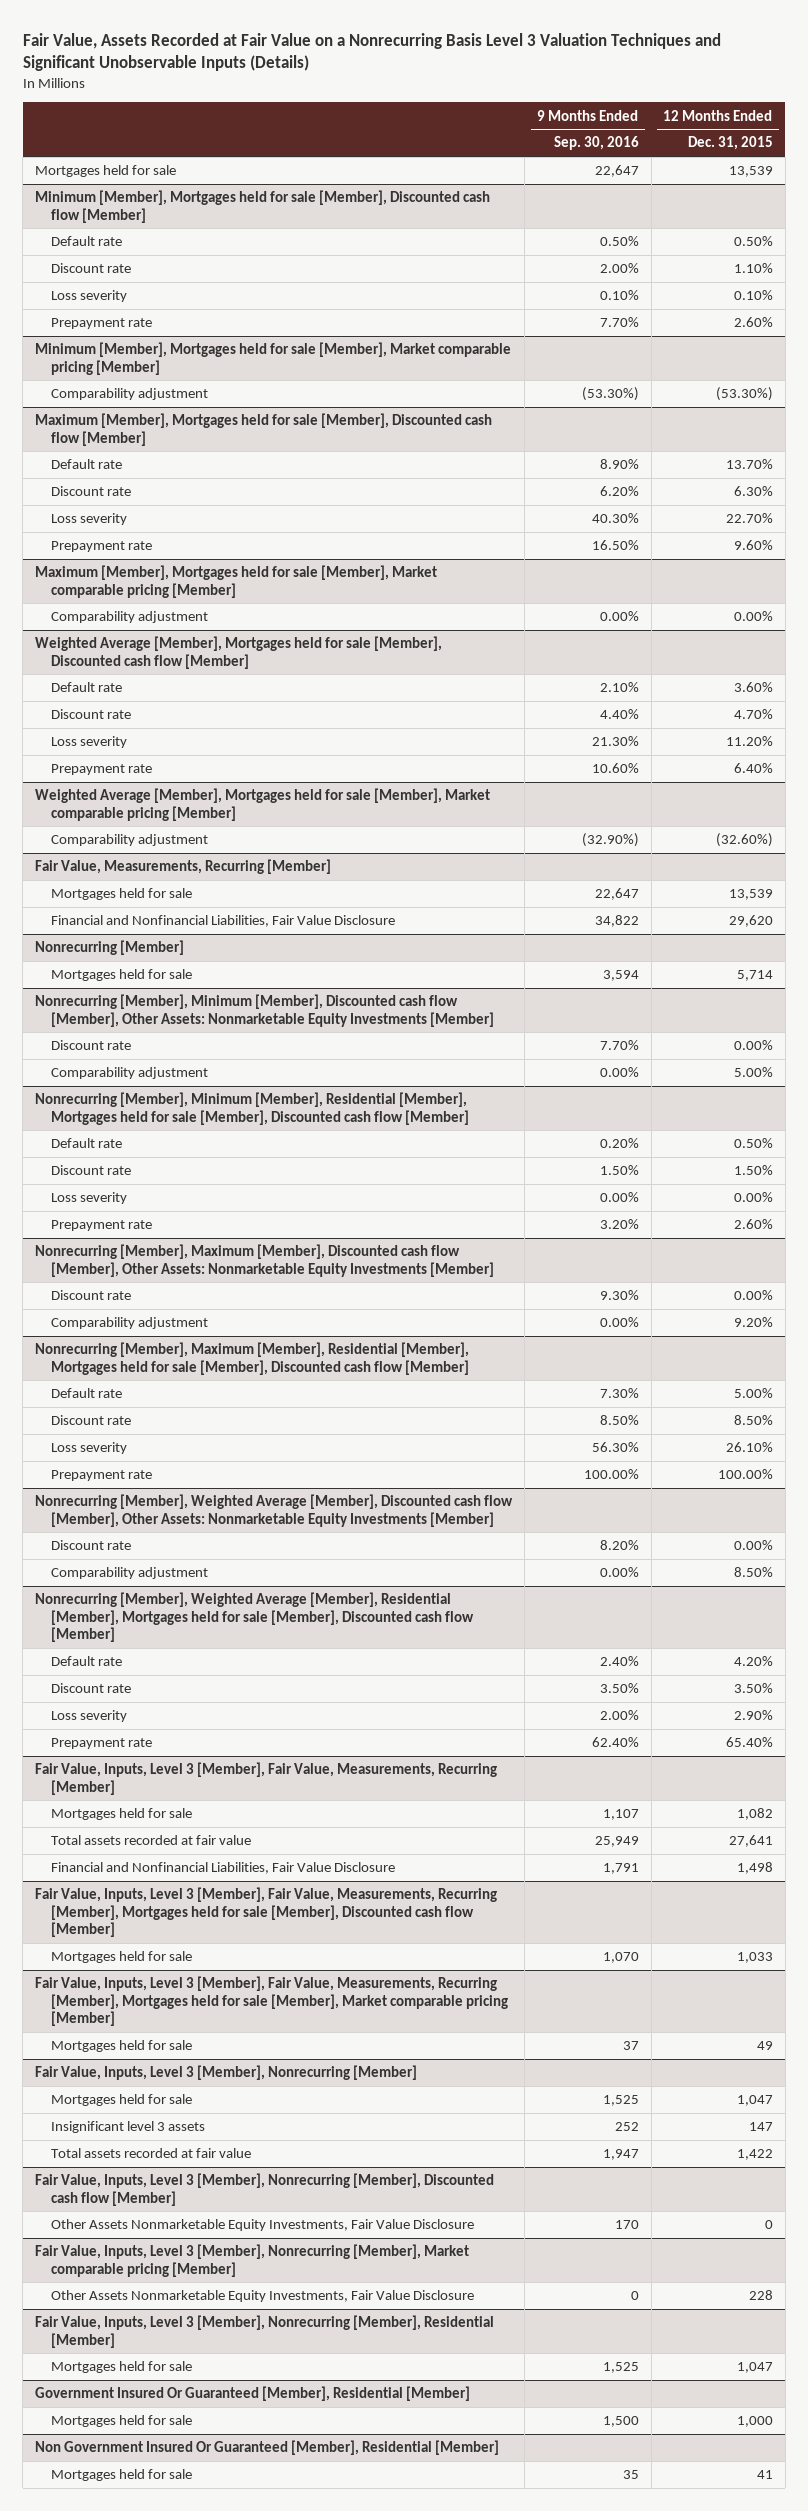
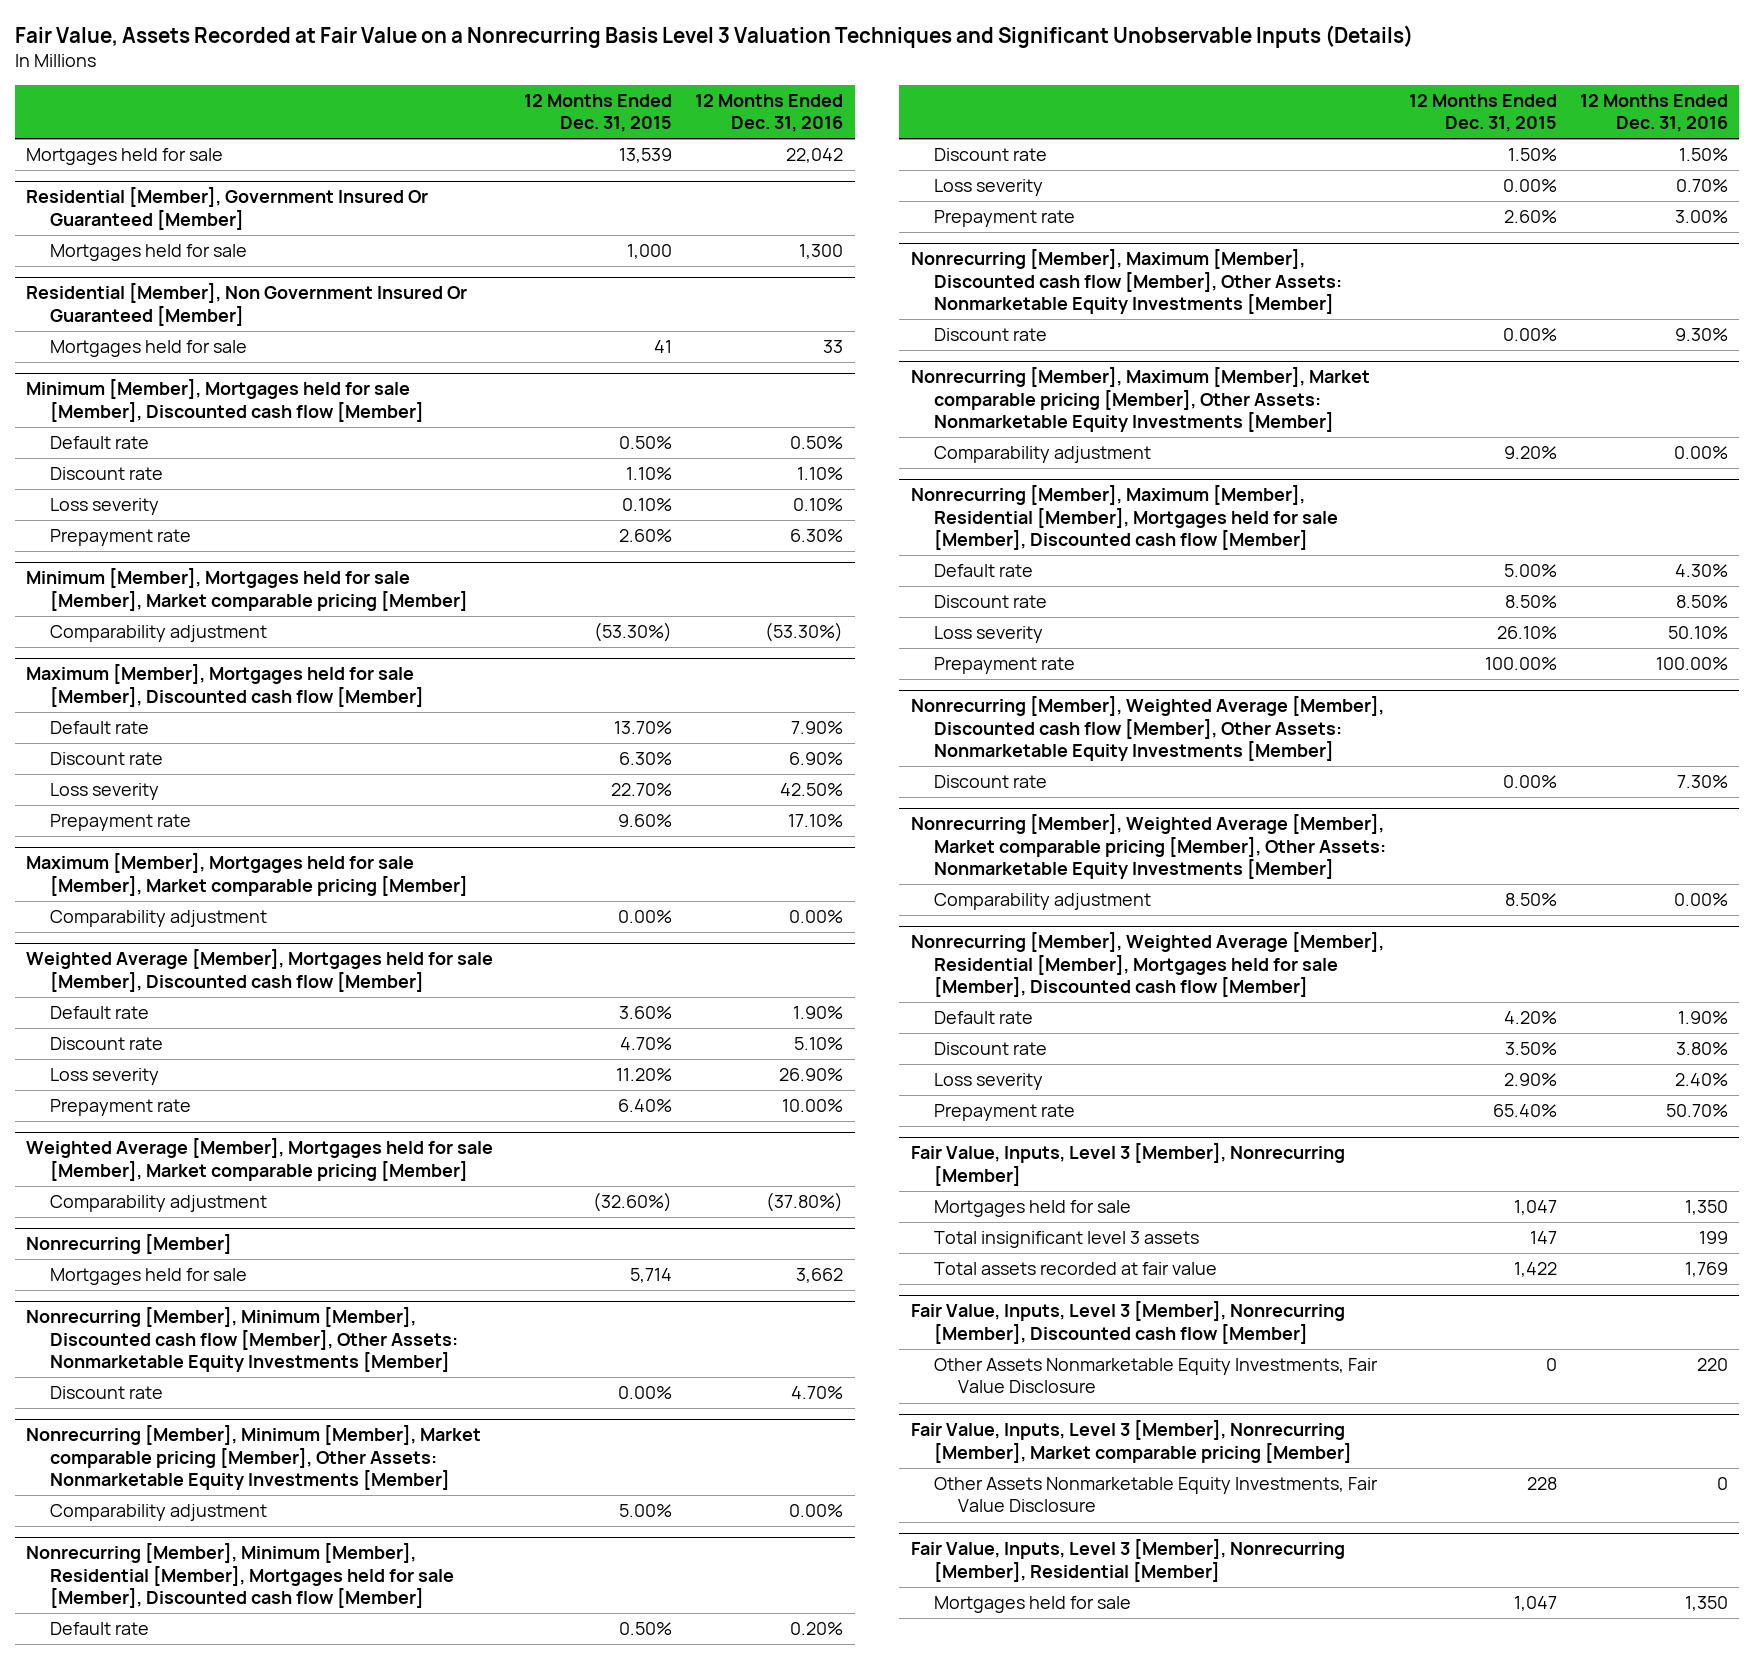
- | 9 Months Ended Sep. 30, 2016 | 12 Months Ended Dec. 31, 2015
+ | 12 Months Ended Dec. 31, 2015 | 12 Months Ended Dec. 31, 2016
+ Residential [Member], Government Insured Or Guaranteed [Member]
+ Mortgages held for sale | 1,000 | 1,300
+ Residential [Member], Non Government Insured Or Guaranteed [Member]
+ Mortgages held for sale | 41 | 33
- Fair Value, Measurements, Recurring [Member]
- Mortgages held for sale | 22,647 | 13,539
- Financial and Nonfinancial Liabilities, Fair Value Disclosure | 34,822 | 29,620
+ Nonrecurring [Member], Minimum [Member], Market comparable pricing [Member], Other Assets: Nonmarketable Equity Investments [Member]
+ Nonrecurring [Member], Maximum [Member], Market comparable pricing [Member], Other Assets: Nonmarketable Equity Investments [Member]
+ Nonrecurring [Member], Weighted Average [Member], Market comparable pricing [Member], Other Assets: Nonmarketable Equity Investments [Member]
- Fair Value, Inputs, Level 3 [Member], Fair Value, Measurements, Recurring [Member]
- Mortgages held for sale | 1,107 | 1,082
- Total assets recorded at fair value | 25,949 | 27,641
- Financial and Nonfinancial Liabilities, Fair Value Disclosure | 1,791 | 1,498
- Fair Value, Inputs, Level 3 [Member], Fair Value, Measurements, Recurring [Member], Mortgages held for sale [Member], Discounted cash flow [Member]
- Mortgages held for sale | 1,070 | 1,033
- Fair Value, Inputs, Level 3 [Member], Fair Value, Measurements, Recurring [Member], Mortgages held for sale [Member], Market comparable pricing [Member]
- Mortgages held for sale | 37 | 49
@ Fair Value, Inputs, Level 3 [Member], Nonrecurring [Member]
- Insignificant level 3 assets | 252 | 147
+ Total insignificant level 3 assets | 147 | 199
- Government Insured Or Guaranteed [Member], Residential [Member]
- Mortgages held for sale | 1,500 | 1,000
- Non Government Insured Or Guaranteed [Member], Residential [Member]
- Mortgages held for sale | 35 | 41

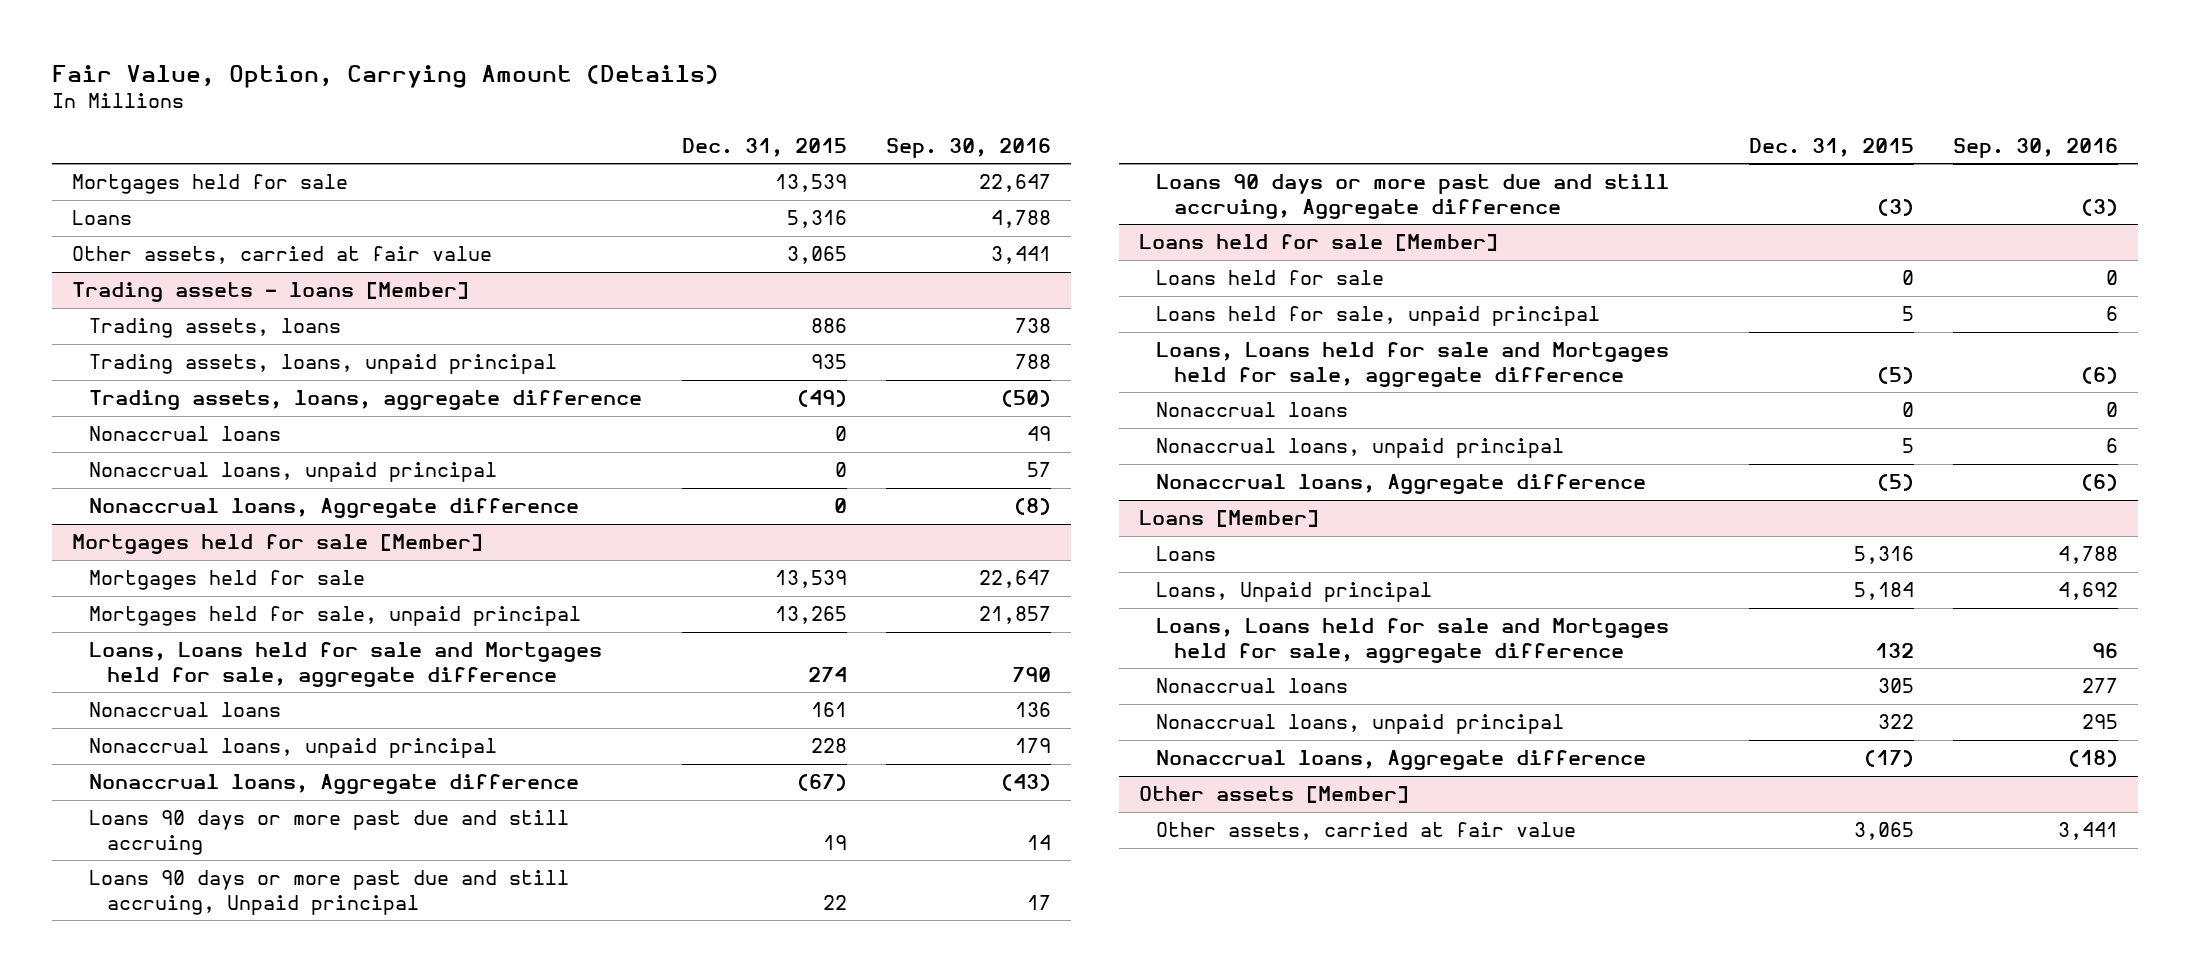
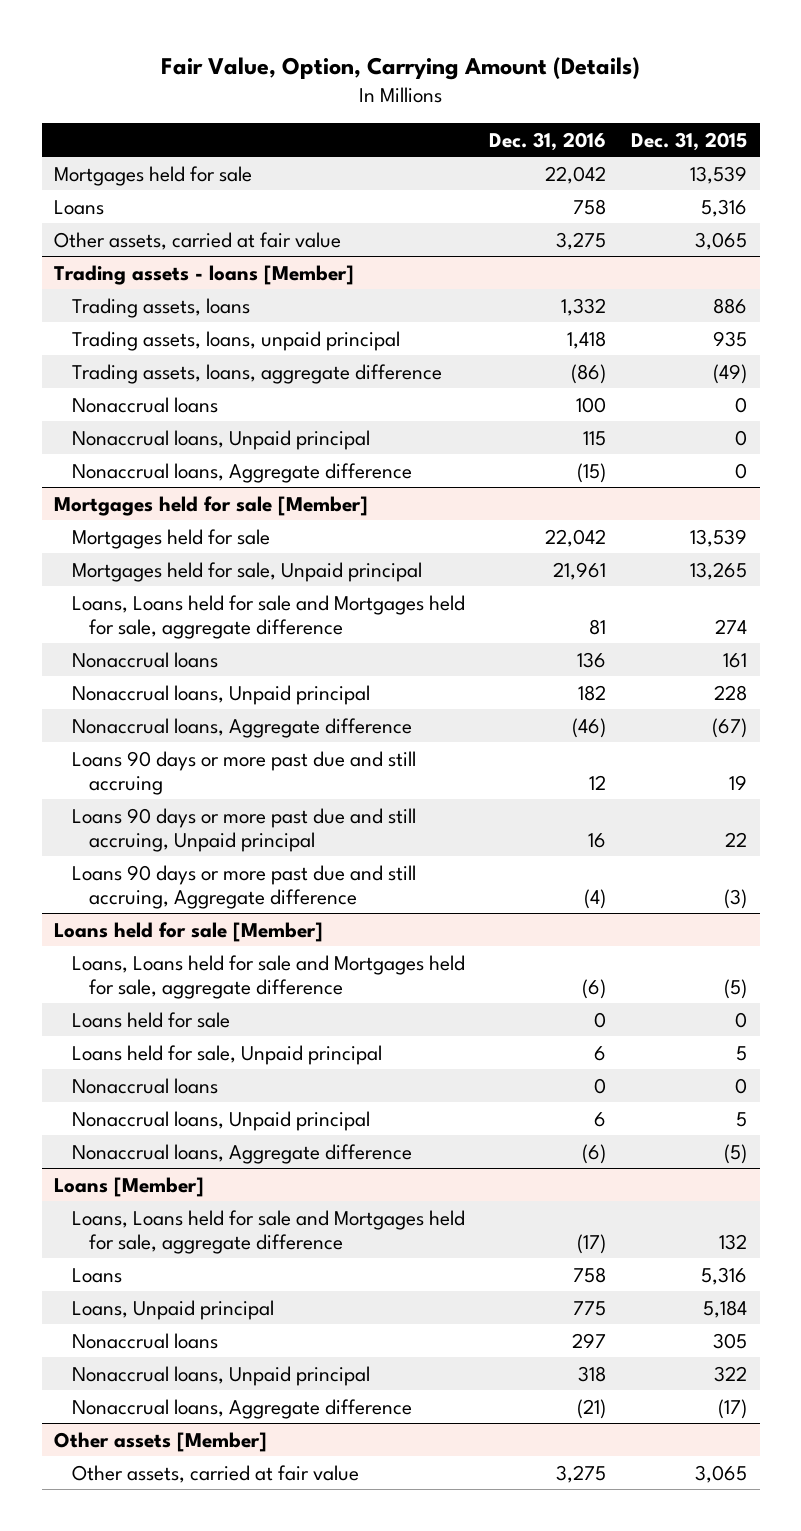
- | Dec. 31, 2015 | Sep. 30, 2016
+ | Dec. 31, 2016 | Dec. 31, 2015
@ Trading assets - loans [Member]
- Nonaccrual loans, unpaid principal | 0 | 57
+ Nonaccrual loans, Unpaid principal | 115 | 0
@ Mortgages held for sale [Member]
- Mortgages held for sale, unpaid principal | 13,265 | 21,857
+ Mortgages held for sale, Unpaid principal | 21,961 | 13,265
- Nonaccrual loans, unpaid principal | 228 | 179
+ Nonaccrual loans, Unpaid principal | 182 | 228
@ Loans held for sale [Member]
- Loans held for sale, unpaid principal | 5 | 6
moved down: Loans held for sale | 0 | 0
+ Loans held for sale, Unpaid principal | 6 | 5
- Nonaccrual loans, unpaid principal | 5 | 6
+ Nonaccrual loans, Unpaid principal | 6 | 5
@ Loans [Member]
moved up: Loans, Loans held for sale and Mortgages held for sale, aggregate difference | (17) | 132
- Nonaccrual loans, unpaid principal | 322 | 295
+ Nonaccrual loans, Unpaid principal | 318 | 322

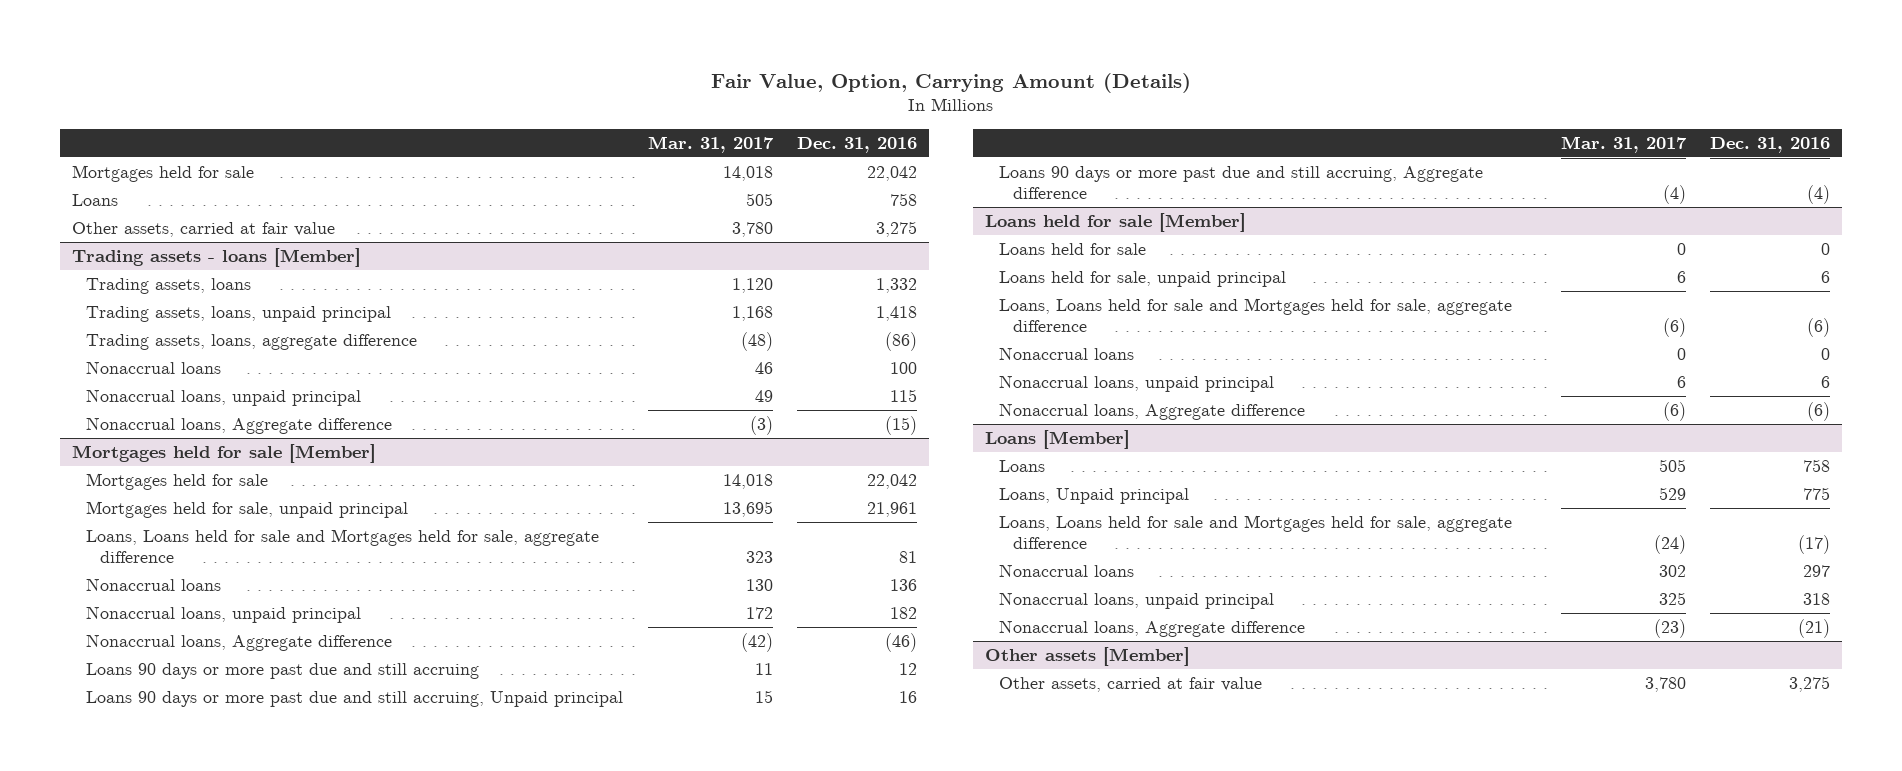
- | Dec. 31, 2016 | Dec. 31, 2015
+ | Mar. 31, 2017 | Dec. 31, 2016
@ Trading assets - loans [Member]
- Nonaccrual loans, Unpaid principal | 115 | 0
+ Nonaccrual loans, unpaid principal | 49 | 115
@ Mortgages held for sale [Member]
- Mortgages held for sale, Unpaid principal | 21,961 | 13,265
+ Mortgages held for sale, unpaid principal | 13,695 | 21,961
- Nonaccrual loans, Unpaid principal | 182 | 228
+ Nonaccrual loans, unpaid principal | 172 | 182
@ Loans held for sale [Member]
- Loans held for sale, Unpaid principal | 6 | 5
+ Loans held for sale, unpaid principal | 6 | 6
moved down: Loans, Loans held for sale and Mortgages held for sale, aggregate difference | (6) | (6)
- Nonaccrual loans, Unpaid principal | 6 | 5
+ Nonaccrual loans, unpaid principal | 6 | 6
@ Loans [Member]
moved down: Loans, Loans held for sale and Mortgages held for sale, aggregate difference | (24) | (17)
- Nonaccrual loans, Unpaid principal | 318 | 322
+ Nonaccrual loans, unpaid principal | 325 | 318

